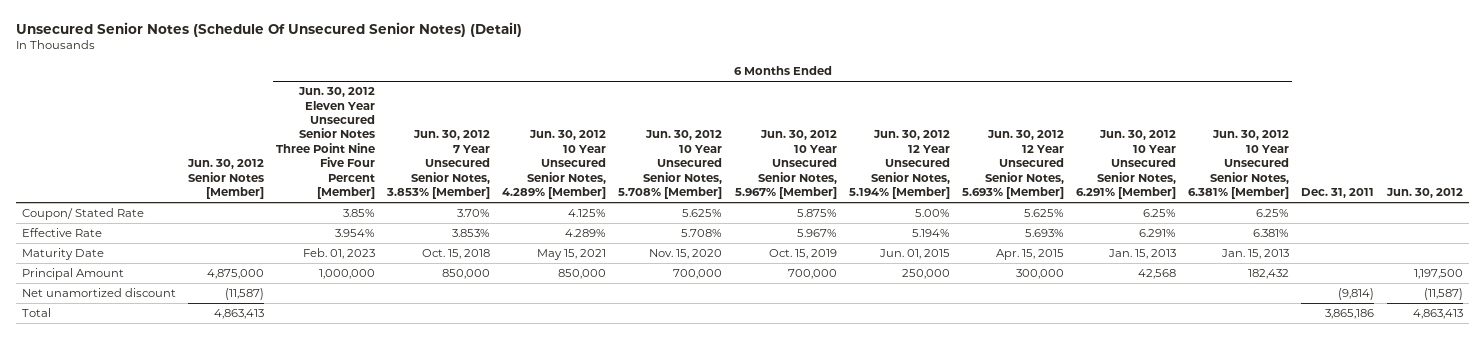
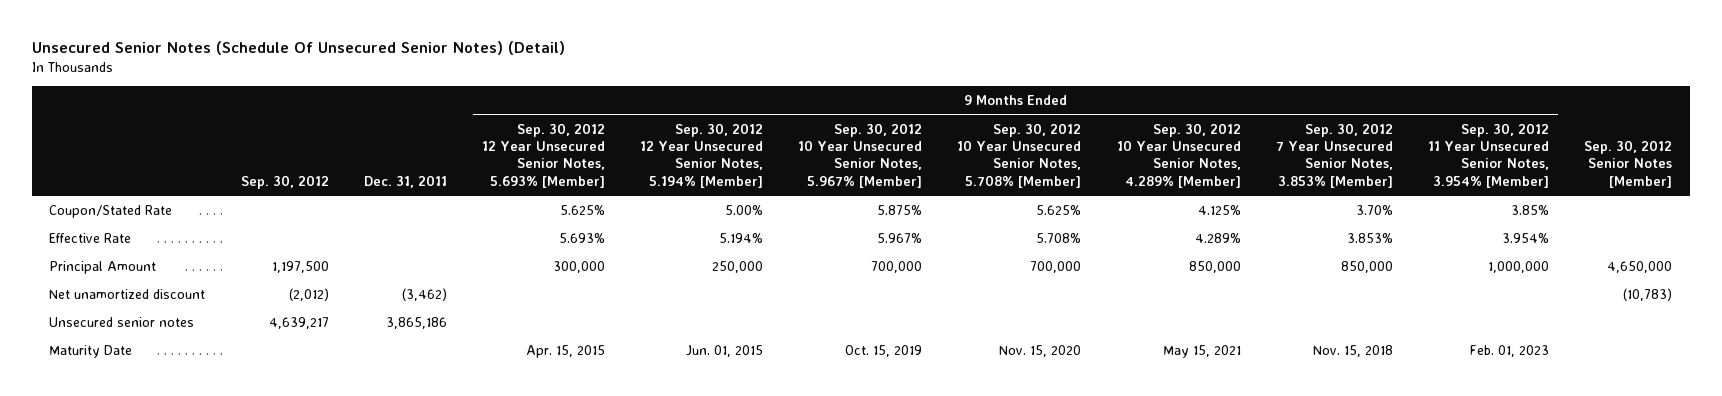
- | Jun. 30, 2012 Senior Notes [Member] | 6 Months Ended Jun. 30, 2012 Eleven Year Unsecured Senior Notes Three Point Nine Five Four Percent [Member] | 6 Months Ended Jun. 30, 2012 7 Year Unsecured Senior Notes, 3.853% [Member] | 6 Months Ended Jun. 30, 2012 10 Year Unsecured Senior Notes, 4.289% [Member] | 6 Months Ended Jun. 30, 2012 10 Year Unsecured Senior Notes, 5.708% [Member] | 6 Months Ended Jun. 30, 2012 10 Year Unsecured Senior Notes, 5.967% [Member] | 6 Months Ended Jun. 30, 2012 12 Year Unsecured Senior Notes, 5.194% [Member] | 6 Months Ended Jun. 30, 2012 12 Year Unsecured Senior Notes, 5.693% [Member] | 6 Months Ended Jun. 30, 2012 10 Year Unsecured Senior Notes, 6.291% [Member] | 6 Months Ended Jun. 30, 2012 10 Year Unsecured Senior Notes, 6.381% [Member] | Dec. 31, 2011 | Jun. 30, 2012
+ | Sep. 30, 2012 | Dec. 31, 2011 | 9 Months Ended Sep. 30, 2012 12 Year Unsecured Senior Notes, 5.693% [Member] | 9 Months Ended Sep. 30, 2012 12 Year Unsecured Senior Notes, 5.194% [Member] | 9 Months Ended Sep. 30, 2012 10 Year Unsecured Senior Notes, 5.967% [Member] | 9 Months Ended Sep. 30, 2012 10 Year Unsecured Senior Notes, 5.708% [Member] | 9 Months Ended Sep. 30, 2012 10 Year Unsecured Senior Notes, 4.289% [Member] | 9 Months Ended Sep. 30, 2012 7 Year Unsecured Senior Notes, 3.853% [Member] | 9 Months Ended Sep. 30, 2012 11 Year Unsecured Senior Notes, 3.954% [Member] | Sep. 30, 2012 Senior Notes [Member]
- Coupon/ Stated Rate | | 3.85% | 3.70% | 4.125% | 5.625% | 5.875% | 5.00% | 5.625% | 6.25% | 6.25% | |
+ Coupon/Stated Rate | | | 5.625% | 5.00% | 5.875% | 5.625% | 4.125% | 3.70% | 3.85% |
- Net unamortized discount | (11,587) | | | | | | | | | | (9,814) | (11,587)
- Total | 4,863,413 | | | | | | | | | | 3,865,186 | 4,863,413
+ Net unamortized discount | (2,012) | (3,462) | | | | | | | | (10,783)
+ Unsecured senior notes | 4,639,217 | 3,865,186 | | | | | | | |
moved down: Maturity Date | | | Apr. 15, 2015 | Jun. 01, 2015 | Oct. 15, 2019 | Nov. 15, 2020 | May 15, 2021 | Nov. 15, 2018 | Feb. 01, 2023 |

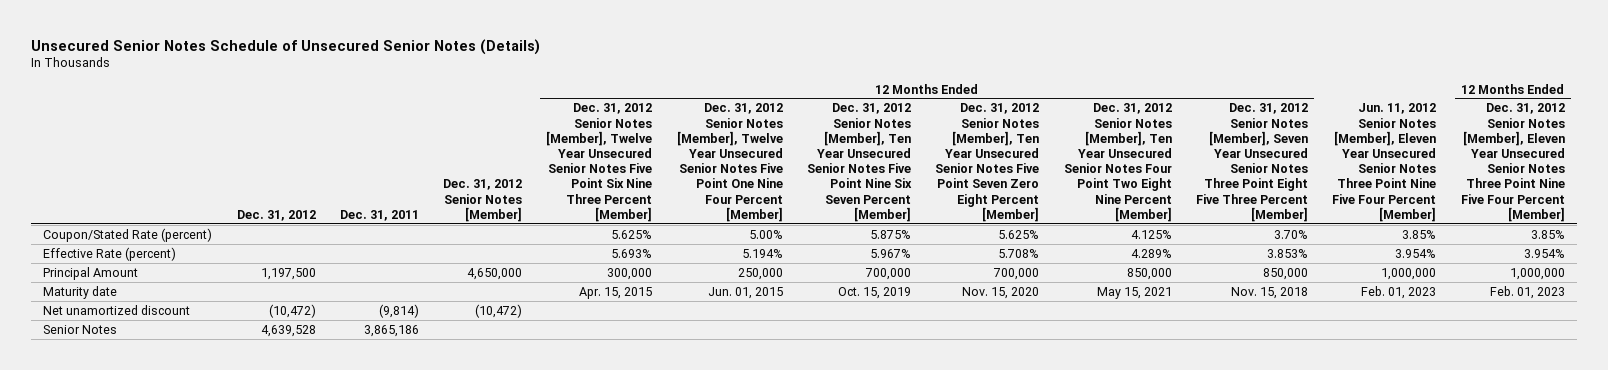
- Unsecured Senior Notes (Schedule Of Unsecured Senior Notes) (Detail)
+ Unsecured Senior Notes Schedule of Unsecured Senior Notes (Details)
- | Sep. 30, 2012 | Dec. 31, 2011 | 9 Months Ended Sep. 30, 2012 12 Year Unsecured Senior Notes, 5.693% [Member] | 9 Months Ended Sep. 30, 2012 12 Year Unsecured Senior Notes, 5.194% [Member] | 9 Months Ended Sep. 30, 2012 10 Year Unsecured Senior Notes, 5.967% [Member] | 9 Months Ended Sep. 30, 2012 10 Year Unsecured Senior Notes, 5.708% [Member] | 9 Months Ended Sep. 30, 2012 10 Year Unsecured Senior Notes, 4.289% [Member] | 9 Months Ended Sep. 30, 2012 7 Year Unsecured Senior Notes, 3.853% [Member] | 9 Months Ended Sep. 30, 2012 11 Year Unsecured Senior Notes, 3.954% [Member] | Sep. 30, 2012 Senior Notes [Member]
+ | Dec. 31, 2012 | Dec. 31, 2011 | Dec. 31, 2012 Senior Notes [Member] | 12 Months Ended Dec. 31, 2012 Senior Notes [Member], Twelve Year Unsecured Senior Notes Five Point Six Nine Three Percent [Member] | 12 Months Ended Dec. 31, 2012 Senior Notes [Member], Twelve Year Unsecured Senior Notes Five Point One Nine Four Percent [Member] | 12 Months Ended Dec. 31, 2012 Senior Notes [Member], Ten Year Unsecured Senior Notes Five Point Nine Six Seven Percent [Member] | 12 Months Ended Dec. 31, 2012 Senior Notes [Member], Ten Year Unsecured Senior Notes Five Point Seven Zero Eight Percent [Member] | 12 Months Ended Dec. 31, 2012 Senior Notes [Member], Ten Year Unsecured Senior Notes Four Point Two Eight Nine Percent [Member] | 12 Months Ended Dec. 31, 2012 Senior Notes [Member], Seven Year Unsecured Senior Notes Three Point Eight Five Three Percent [Member] | Jun. 11, 2012 Senior Notes [Member], Eleven Year Unsecured Senior Notes Three Point Nine Five Four Percent [Member] | 12 Months Ended Dec. 31, 2012 Senior Notes [Member], Eleven Year Unsecured Senior Notes Three Point Nine Five Four Percent [Member]
- Coupon/Stated Rate | | | 5.625% | 5.00% | 5.875% | 5.625% | 4.125% | 3.70% | 3.85% |
- Effective Rate | | | 5.693% | 5.194% | 5.967% | 5.708% | 4.289% | 3.853% | 3.954% |
+ Coupon/Stated Rate (percent) | | | | 5.625% | 5.00% | 5.875% | 5.625% | 4.125% | 3.70% | 3.85% | 3.85%
+ Effective Rate (percent) | | | | 5.693% | 5.194% | 5.967% | 5.708% | 4.289% | 3.853% | 3.954% | 3.954%
- Net unamortized discount | (2,012) | (3,462) | | | | | | | | (10,783)
- Unsecured senior notes | 4,639,217 | 3,865,186 | | | | | | | |
- Maturity Date | | | Apr. 15, 2015 | Jun. 01, 2015 | Oct. 15, 2019 | Nov. 15, 2020 | May 15, 2021 | Nov. 15, 2018 | Feb. 01, 2023 |
+ Maturity date | | | | Apr. 15, 2015 | Jun. 01, 2015 | Oct. 15, 2019 | Nov. 15, 2020 | May 15, 2021 | Nov. 15, 2018 | Feb. 01, 2023 | Feb. 01, 2023
+ Net unamortized discount | (10,472) | (9,814) | (10,472) | | | | | | | |
+ Senior Notes | 4,639,528 | 3,865,186 | | | | | | | | |

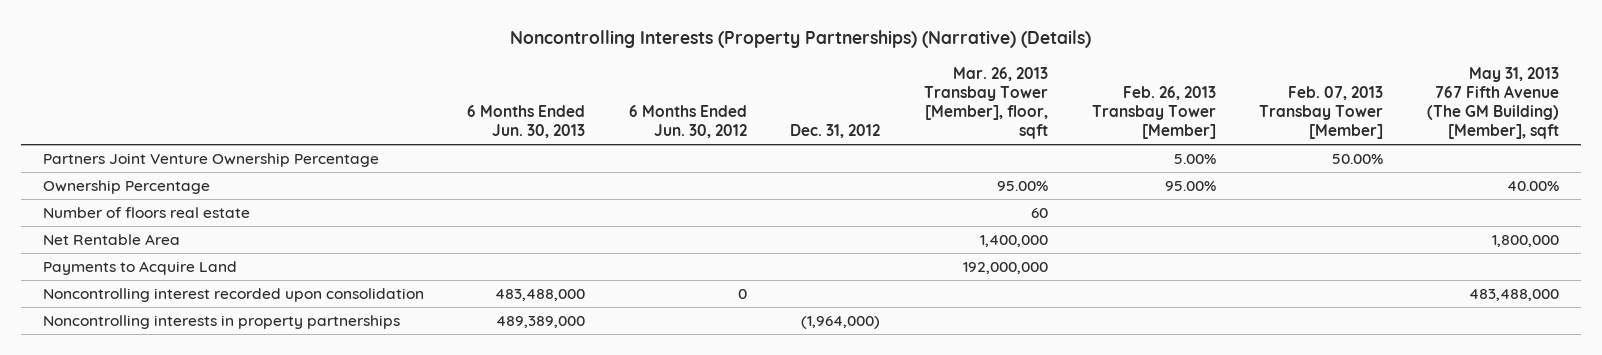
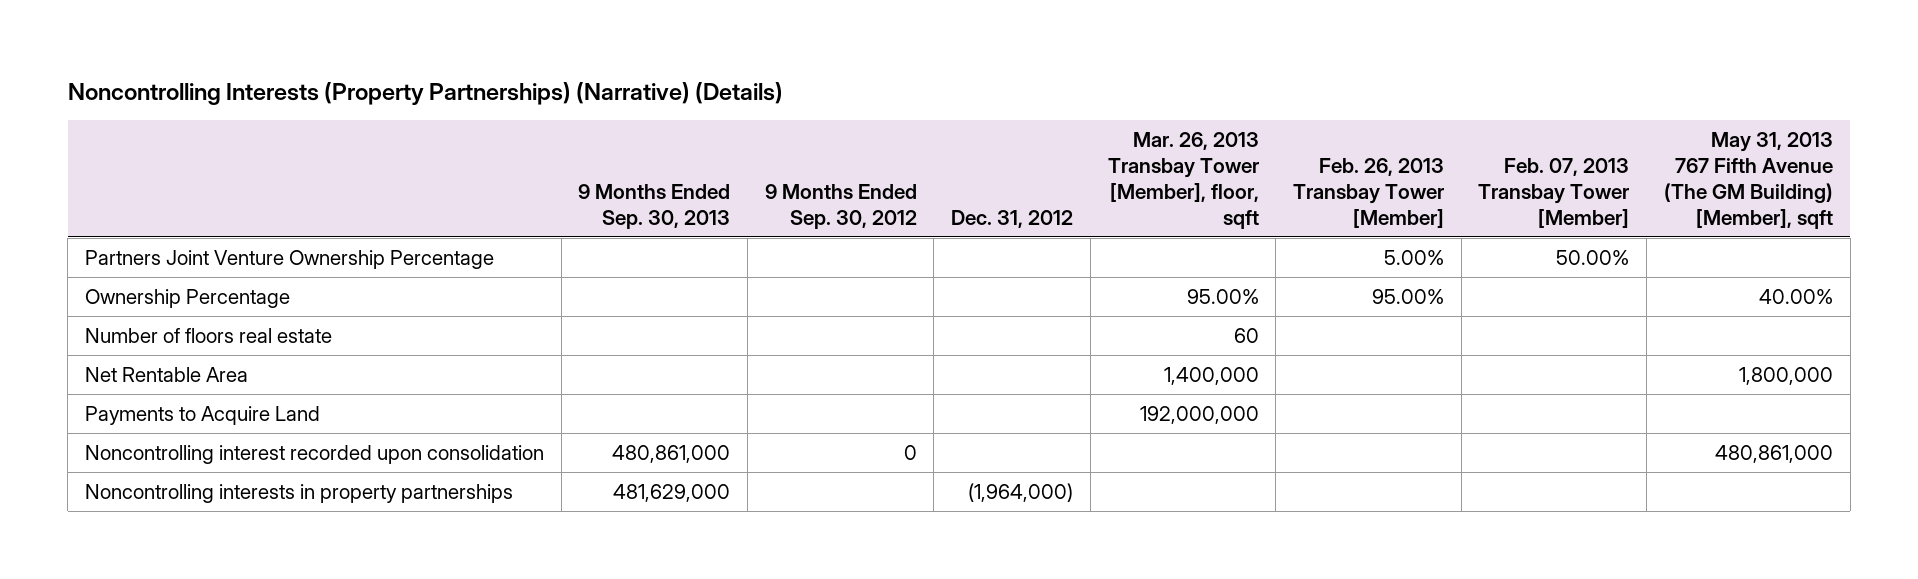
- | 6 Months Ended Jun. 30, 2013 | 6 Months Ended Jun. 30, 2012 | Dec. 31, 2012 | Mar. 26, 2013 Transbay Tower [Member], floor, sqft | Feb. 26, 2013 Transbay Tower [Member] | Feb. 07, 2013 Transbay Tower [Member] | May 31, 2013 767 Fifth Avenue (The GM Building) [Member], sqft
+ | 9 Months Ended Sep. 30, 2013 | 9 Months Ended Sep. 30, 2012 | Dec. 31, 2012 | Mar. 26, 2013 Transbay Tower [Member], floor, sqft | Feb. 26, 2013 Transbay Tower [Member] | Feb. 07, 2013 Transbay Tower [Member] | May 31, 2013 767 Fifth Avenue (The GM Building) [Member], sqft
- Noncontrolling interest recorded upon consolidation | 483,488,000 | 0 | | | | | 483,488,000
+ Noncontrolling interest recorded upon consolidation | 480,861,000 | 0 | | | | | 480,861,000

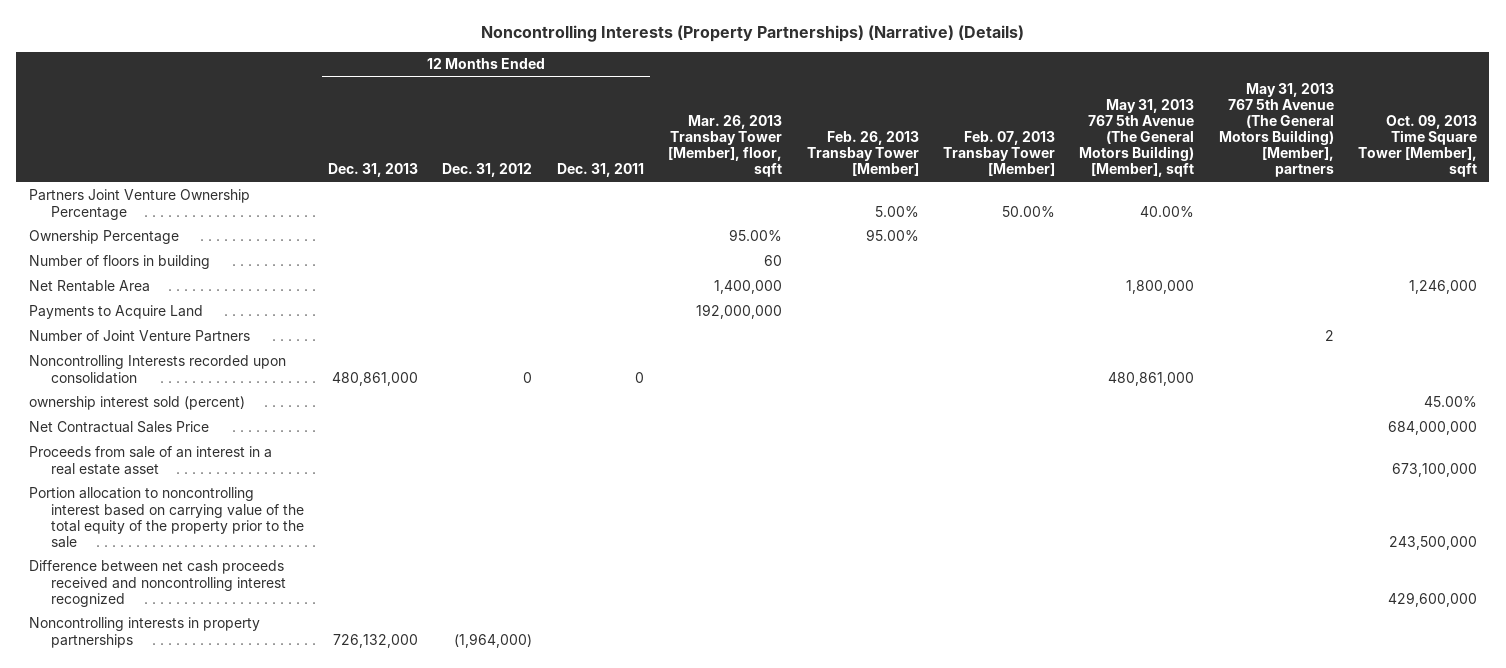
- | 9 Months Ended Sep. 30, 2013 | 9 Months Ended Sep. 30, 2012 | Dec. 31, 2012 | Mar. 26, 2013 Transbay Tower [Member], floor, sqft | Feb. 26, 2013 Transbay Tower [Member] | Feb. 07, 2013 Transbay Tower [Member] | May 31, 2013 767 Fifth Avenue (The GM Building) [Member], sqft
+ | 12 Months Ended Dec. 31, 2013 | 12 Months Ended Dec. 31, 2012 | 12 Months Ended Dec. 31, 2011 | Mar. 26, 2013 Transbay Tower [Member], floor, sqft | Feb. 26, 2013 Transbay Tower [Member] | Feb. 07, 2013 Transbay Tower [Member] | May 31, 2013 767 5th Avenue (The General Motors Building) [Member], sqft | May 31, 2013 767 5th Avenue (The General Motors Building) [Member], partners | Oct. 09, 2013 Time Square Tower [Member], sqft
- Number of floors real estate | | | | 60 | | |
+ Number of floors in building | | | | 60 | | | | |
- Noncontrolling interest recorded upon consolidation | 480,861,000 | 0 | | | | | 480,861,000
+ Number of Joint Venture Partners | | | | | | | | 2 |
+ Noncontrolling Interests recorded upon consolidation | 480,861,000 | 0 | 0 | | | | 480,861,000 | |
+ ownership interest sold (percent) | | | | | | | | | 45.00%
+ Net Contractual Sales Price | | | | | | | | | 684,000,000
+ Proceeds from sale of an interest in a real estate asset | | | | | | | | | 673,100,000
+ Portion allocation to noncontrolling interest based on carrying value of the total equity of the property prior to the sale | | | | | | | | | 243,500,000
+ Difference between net cash proceeds received and noncontrolling interest recognized | | | | | | | | | 429,600,000

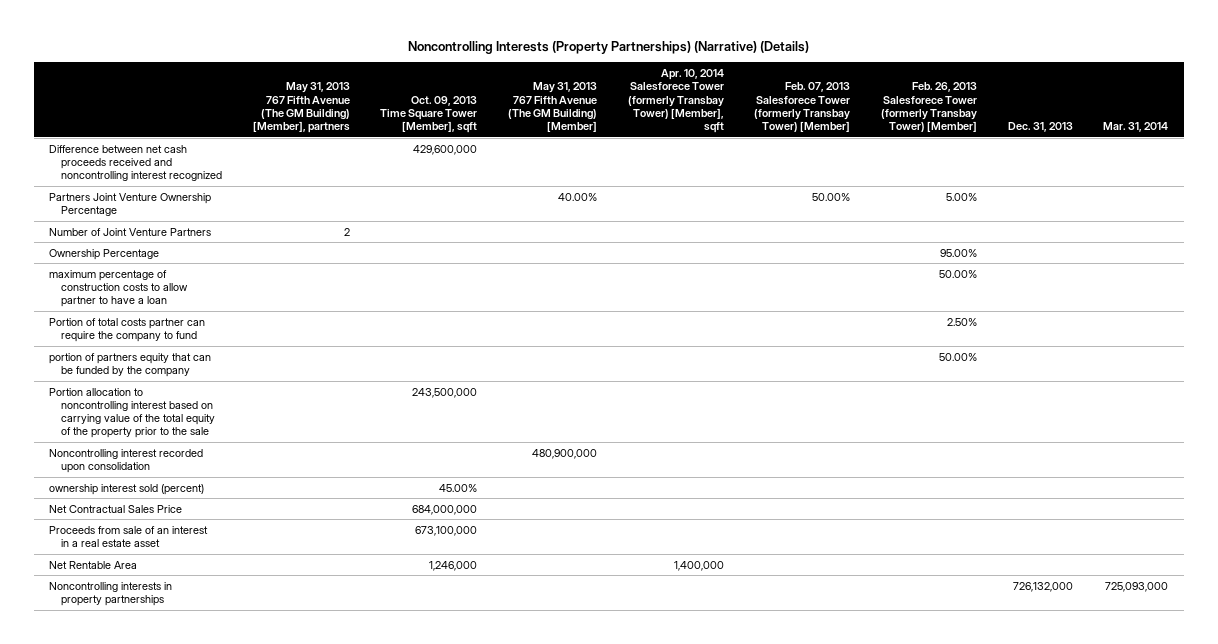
- | 12 Months Ended Dec. 31, 2013 | 12 Months Ended Dec. 31, 2012 | 12 Months Ended Dec. 31, 2011 | Mar. 26, 2013 Transbay Tower [Member], floor, sqft | Feb. 26, 2013 Transbay Tower [Member] | Feb. 07, 2013 Transbay Tower [Member] | May 31, 2013 767 5th Avenue (The General Motors Building) [Member], sqft | May 31, 2013 767 5th Avenue (The General Motors Building) [Member], partners | Oct. 09, 2013 Time Square Tower [Member], sqft
+ | May 31, 2013 767 Fifth Avenue (The GM Building) [Member], partners | Oct. 09, 2013 Time Square Tower [Member], sqft | May 31, 2013 767 Fifth Avenue (The GM Building) [Member] | Apr. 10, 2014 Salesforece Tower (formerly Transbay Tower) [Member], sqft | Feb. 07, 2013 Salesforece Tower (formerly Transbay Tower) [Member] | Feb. 26, 2013 Salesforece Tower (formerly Transbay Tower) [Member] | Dec. 31, 2013 | Mar. 31, 2014
moved up: Difference between net cash proceeds received and noncontrolling interest recognized | | 429,600,000 | | | | | |
- Number of floors in building | | | | 60 | | | | |
- Payments to Acquire Land | | | | 192,000,000 | | | | |
- Noncontrolling Interests recorded upon consolidation | 480,861,000 | 0 | 0 | | | | 480,861,000 | |
moved down: Ownership Percentage | | | | | | 95.00% | |
+ maximum percentage of construction costs to allow partner to have a loan | | | | | | 50.00% | |
+ Portion of total costs partner can require the company to fund | | | | | | 2.50% | |
+ portion of partners equity that can be funded by the company | | | | | | 50.00% | |
moved up: Portion allocation to noncontrolling interest based on carrying value of the total equity of the property prior to the sale | | 243,500,000 | | | | | |
+ Noncontrolling interest recorded upon consolidation | | | 480,900,000 | | | | |
moved down: Net Rentable Area | | 1,246,000 | | 1,400,000 | | | |

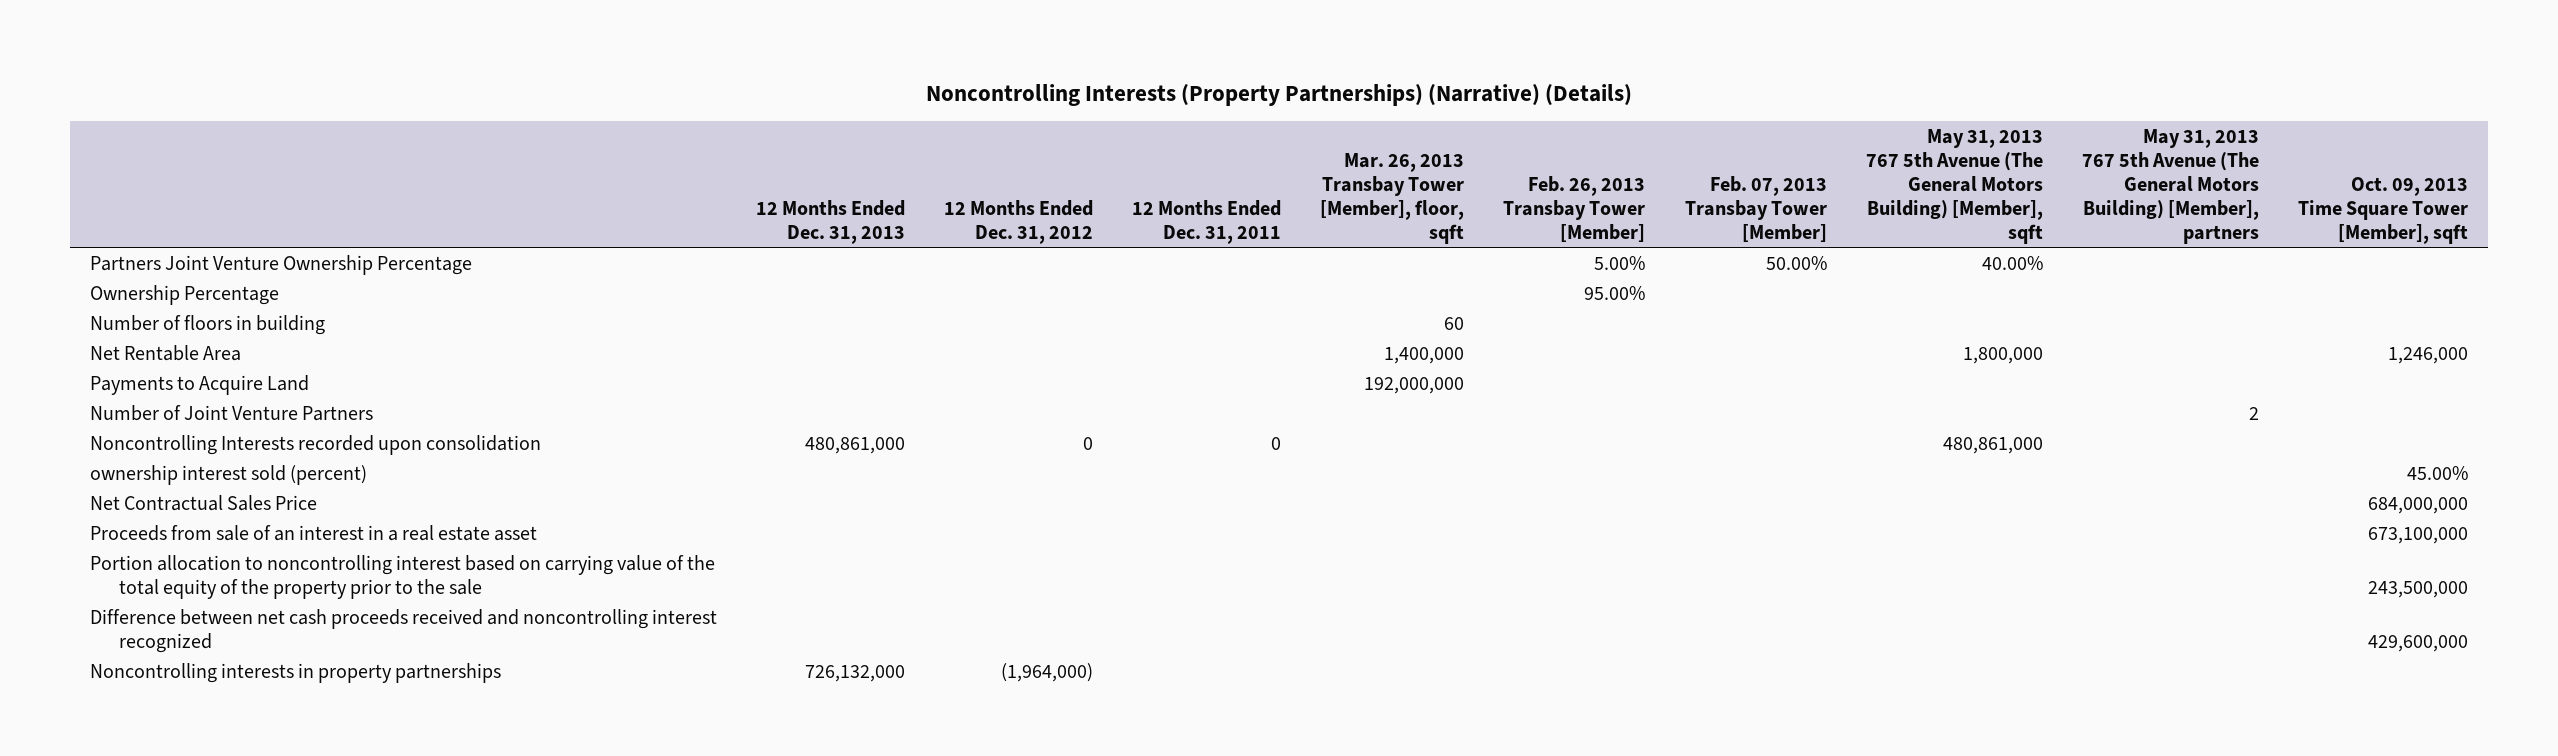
- | May 31, 2013 767 Fifth Avenue (The GM Building) [Member], partners | Oct. 09, 2013 Time Square Tower [Member], sqft | May 31, 2013 767 Fifth Avenue (The GM Building) [Member] | Apr. 10, 2014 Salesforece Tower (formerly Transbay Tower) [Member], sqft | Feb. 07, 2013 Salesforece Tower (formerly Transbay Tower) [Member] | Feb. 26, 2013 Salesforece Tower (formerly Transbay Tower) [Member] | Dec. 31, 2013 | Mar. 31, 2014
+ | 12 Months Ended Dec. 31, 2013 | 12 Months Ended Dec. 31, 2012 | 12 Months Ended Dec. 31, 2011 | Mar. 26, 2013 Transbay Tower [Member], floor, sqft | Feb. 26, 2013 Transbay Tower [Member] | Feb. 07, 2013 Transbay Tower [Member] | May 31, 2013 767 5th Avenue (The General Motors Building) [Member], sqft | May 31, 2013 767 5th Avenue (The General Motors Building) [Member], partners | Oct. 09, 2013 Time Square Tower [Member], sqft
- maximum percentage of construction costs to allow partner to have a loan | | | | | | 50.00% | |
- Portion of total costs partner can require the company to fund | | | | | | 2.50% | |
- portion of partners equity that can be funded by the company | | | | | | 50.00% | |
- Noncontrolling interest recorded upon consolidation | | | 480,900,000 | | | | |
+ Number of floors in building | | | | 60 | | | | |
moved up: Net Rentable Area | | | | 1,400,000 | | | 1,800,000 | | 1,246,000
+ Payments to Acquire Land | | | | 192,000,000 | | | | |
moved down: Number of Joint Venture Partners | | | | | | | | 2 |
+ Noncontrolling Interests recorded upon consolidation | 480,861,000 | 0 | 0 | | | | 480,861,000 | |
moved down: Portion allocation to noncontrolling interest based on carrying value of the total equity of the property prior to the sale | | | | | | | | | 243,500,000
moved down: Difference between net cash proceeds received and noncontrolling interest recognized | | | | | | | | | 429,600,000

